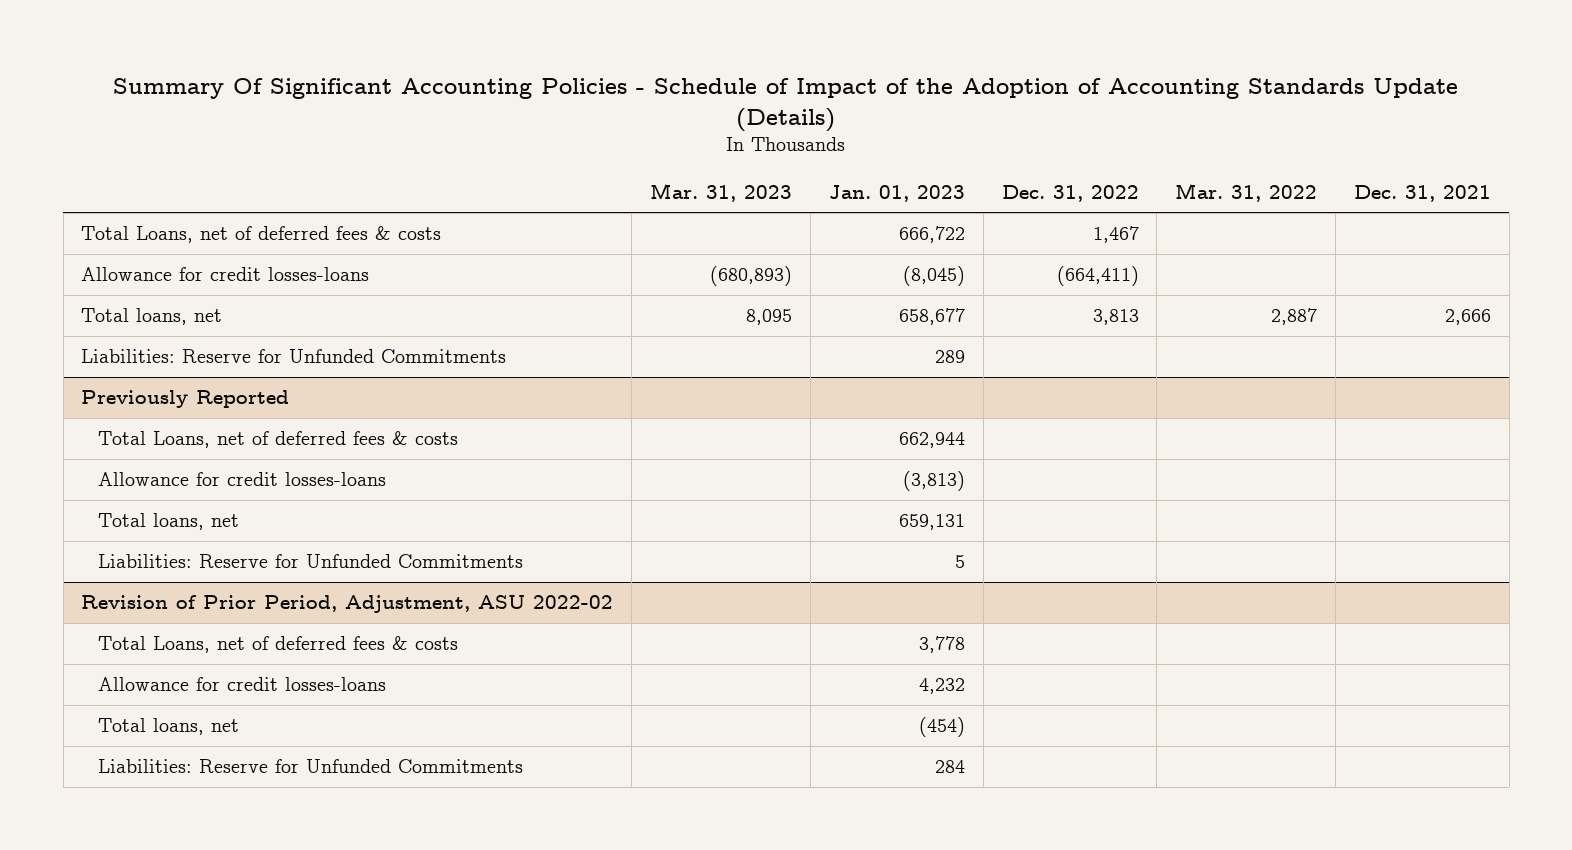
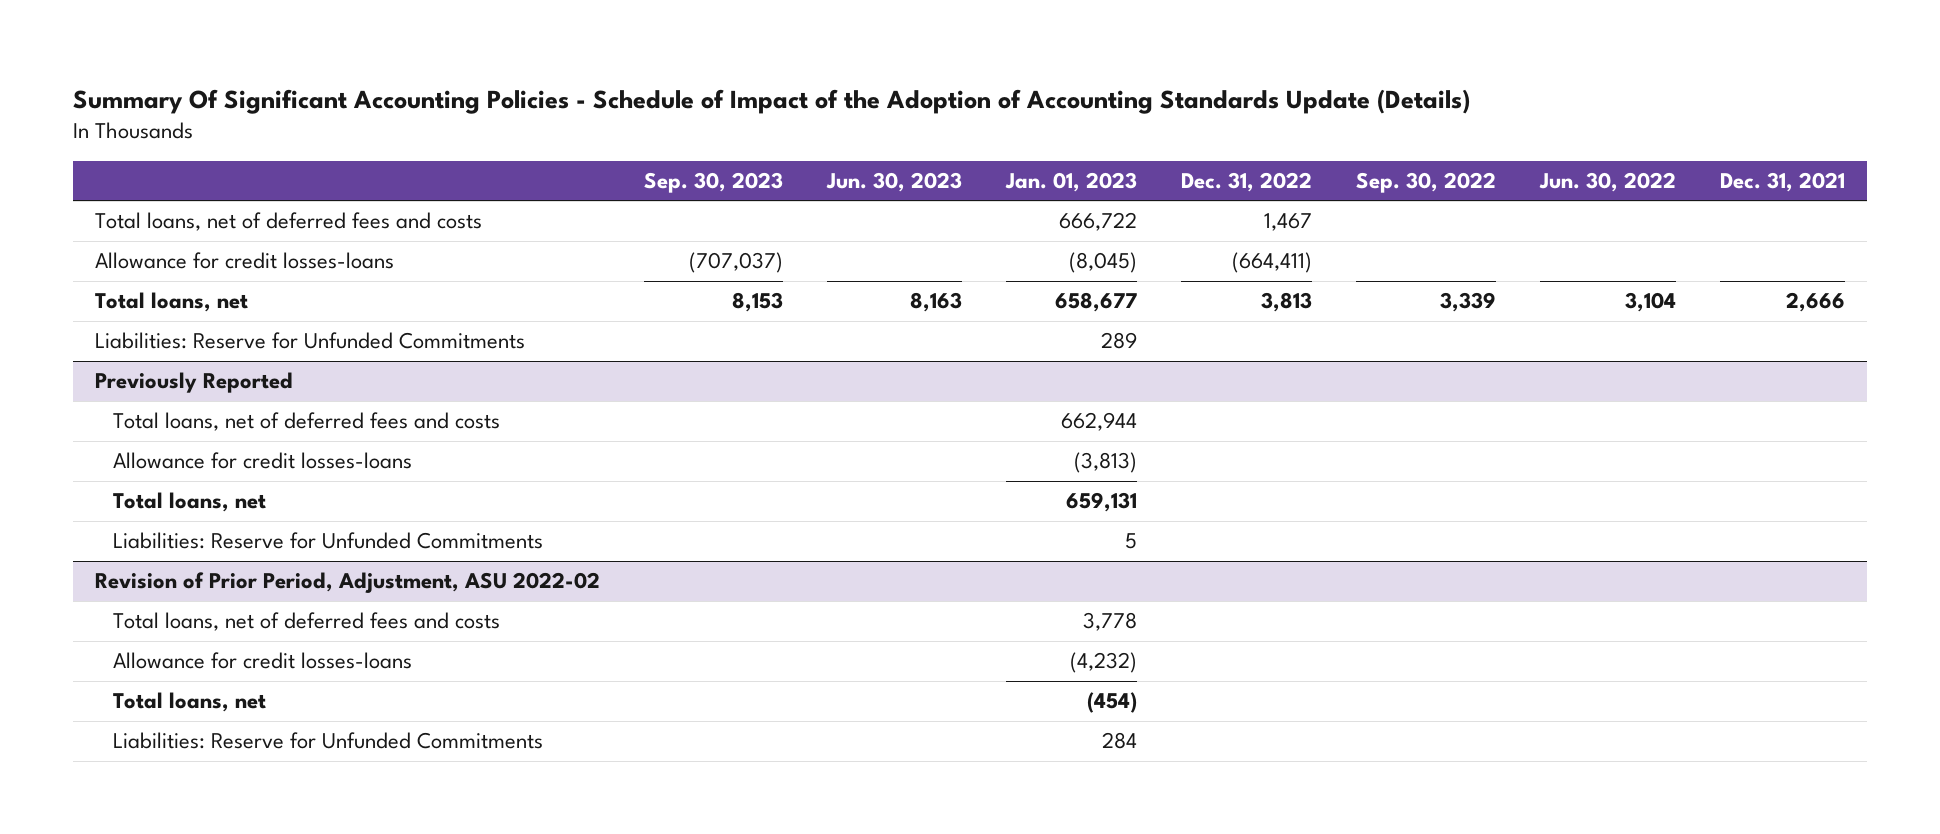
- | Mar. 31, 2023 | Jan. 01, 2023 | Dec. 31, 2022 | Mar. 31, 2022 | Dec. 31, 2021
+ | Sep. 30, 2023 | Jun. 30, 2023 | Jan. 01, 2023 | Dec. 31, 2022 | Sep. 30, 2022 | Jun. 30, 2022 | Dec. 31, 2021
- Total Loans, net of deferred fees & costs | | 666,722 | 1,467 | |
+ Total loans, net of deferred fees and costs | | | 666,722 | 1,467 | | |
@ Previously Reported
- Total Loans, net of deferred fees & costs | | 662,944 | | |
+ Total loans, net of deferred fees and costs | | | 662,944 | | | |
@ Revision of Prior Period, Adjustment, ASU 2022-02
- Total Loans, net of deferred fees & costs | | 3,778 | | |
- Allowance for credit losses-loans | | 4,232 | | |
+ Total loans, net of deferred fees and costs | | | 3,778 | | | |
+ Allowance for credit losses-loans | | | (4,232) | | | |

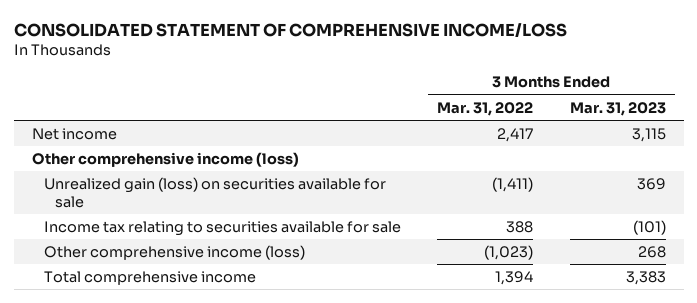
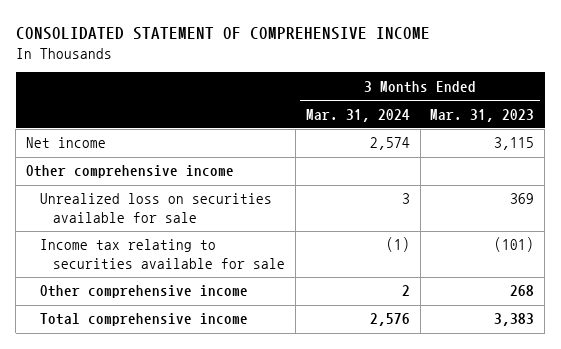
- CONSOLIDATED STATEMENT OF COMPREHENSIVE INCOME/LOSS
+ CONSOLIDATED STATEMENT OF COMPREHENSIVE INCOME
- | 3 Months Ended Mar. 31, 2022 | 3 Months Ended Mar. 31, 2023
+ | 3 Months Ended Mar. 31, 2024 | 3 Months Ended Mar. 31, 2023
- Other comprehensive income (loss)
- Unrealized gain (loss) on securities available for sale | (1,411) | 369
+ Other comprehensive income
+ Unrealized loss on securities available for sale | 3 | 369
- Other comprehensive income (loss) | (1,023) | 268
+ Other comprehensive income | 2 | 268

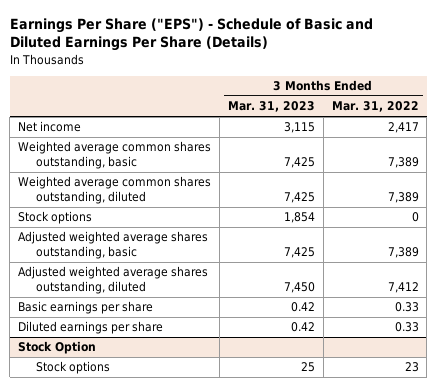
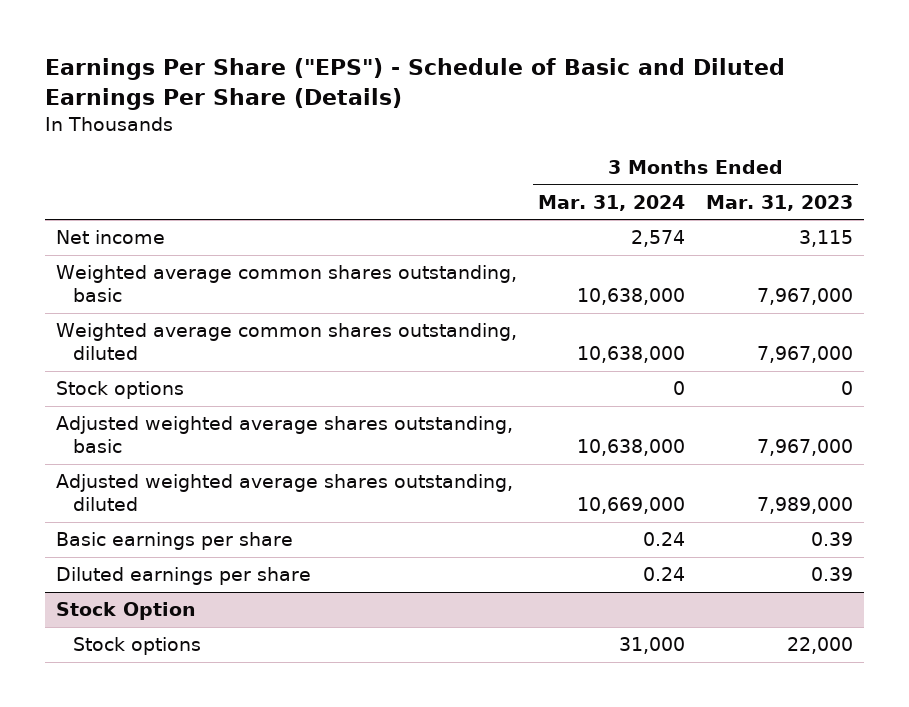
- | 3 Months Ended Mar. 31, 2023 | 3 Months Ended Mar. 31, 2022
+ | 3 Months Ended Mar. 31, 2024 | 3 Months Ended Mar. 31, 2023
- Weighted average common shares outstanding, basic | 7,425 | 7,389
- Weighted average common shares outstanding, diluted | 7,425 | 7,389
- Stock options | 1,854 | 0
- Adjusted weighted average shares outstanding, basic | 7,425 | 7,389
- Adjusted weighted average shares outstanding, diluted | 7,450 | 7,412
- Basic earnings per share | 0.42 | 0.33
- Diluted earnings per share | 0.42 | 0.33
+ Weighted average common shares outstanding, basic | 10,638,000 | 7,967,000
+ Weighted average common shares outstanding, diluted | 10,638,000 | 7,967,000
+ Stock options | 0 | 0
+ Adjusted weighted average shares outstanding, basic | 10,638,000 | 7,967,000
+ Adjusted weighted average shares outstanding, diluted | 10,669,000 | 7,989,000
+ Basic earnings per share | 0.24 | 0.39
+ Diluted earnings per share | 0.24 | 0.39
@ Stock Option
- Stock options | 25 | 23
+ Stock options | 31,000 | 22,000

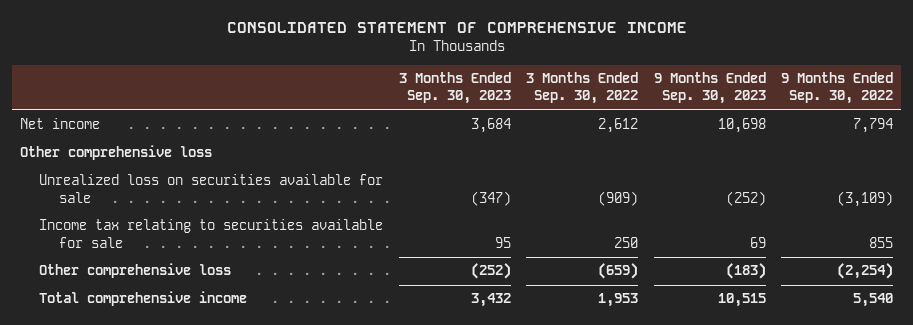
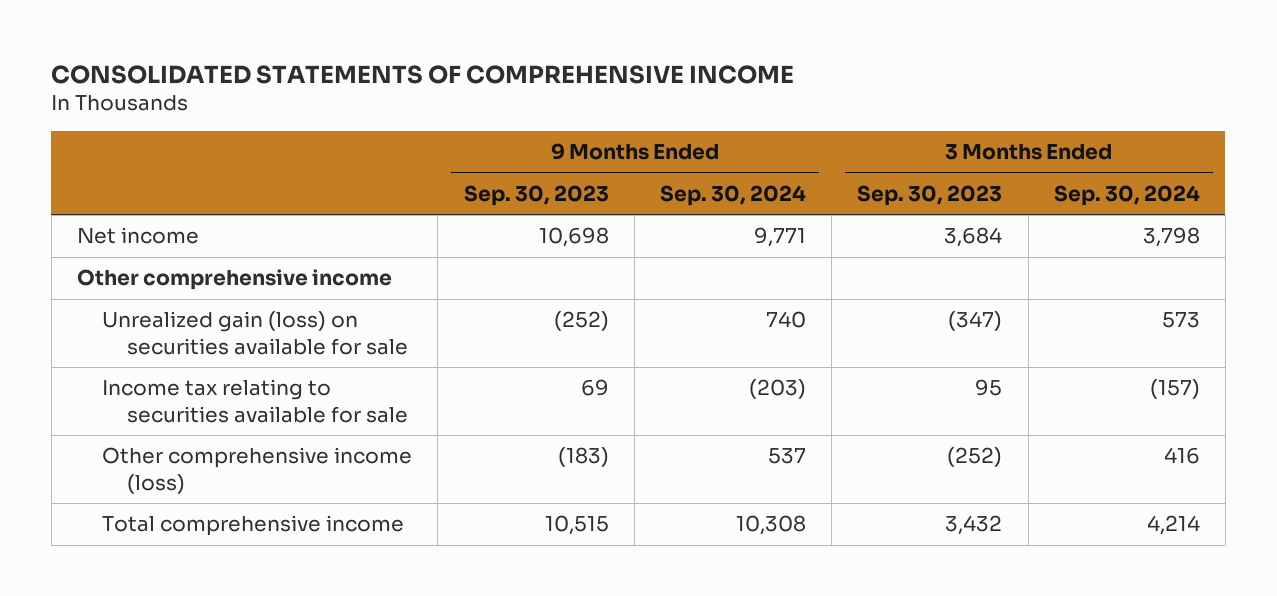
- CONSOLIDATED STATEMENT OF COMPREHENSIVE INCOME
+ CONSOLIDATED STATEMENTS OF COMPREHENSIVE INCOME
- | 3 Months Ended Sep. 30, 2023 | 3 Months Ended Sep. 30, 2022 | 9 Months Ended Sep. 30, 2023 | 9 Months Ended Sep. 30, 2022
+ | 9 Months Ended Sep. 30, 2023 | 9 Months Ended Sep. 30, 2024 | 3 Months Ended Sep. 30, 2023 | 3 Months Ended Sep. 30, 2024
- Other comprehensive loss
- Unrealized loss on securities available for sale | (347) | (909) | (252) | (3,109)
+ Other comprehensive income
+ Unrealized gain (loss) on securities available for sale | (252) | 740 | (347) | 573
- Other comprehensive loss | (252) | (659) | (183) | (2,254)
+ Other comprehensive income (loss) | (183) | 537 | (252) | 416

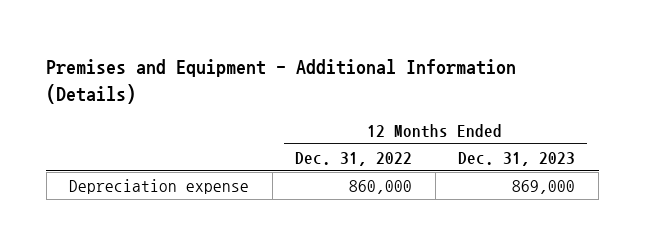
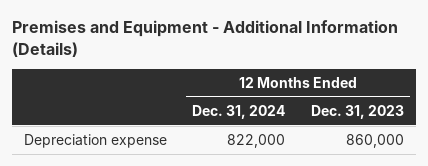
- | 12 Months Ended Dec. 31, 2022 | 12 Months Ended Dec. 31, 2023
+ | 12 Months Ended Dec. 31, 2024 | 12 Months Ended Dec. 31, 2023
- Depreciation expense | 860,000 | 869,000
+ Depreciation expense | 822,000 | 860,000

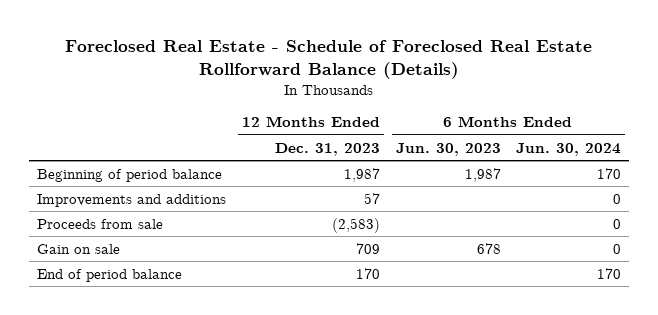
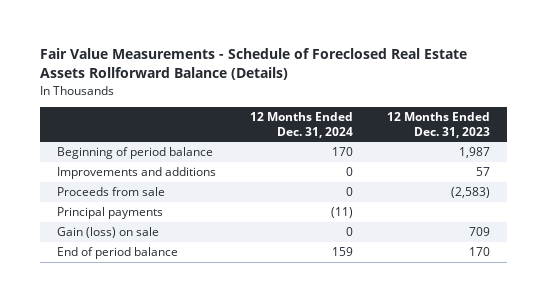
- Foreclosed Real Estate - Schedule of Foreclosed Real Estate Rollforward Balance (Details)
+ Fair Value Measurements - Schedule of Foreclosed Real Estate Assets Rollforward Balance (Details)
- | 12 Months Ended Dec. 31, 2023 | 6 Months Ended Jun. 30, 2023 | 6 Months Ended Jun. 30, 2024
+ | 12 Months Ended Dec. 31, 2024 | 12 Months Ended Dec. 31, 2023
- Gain on sale | 709 | 678 | 0
+ Principal payments | (11) |
+ Gain (loss) on sale | 0 | 709

